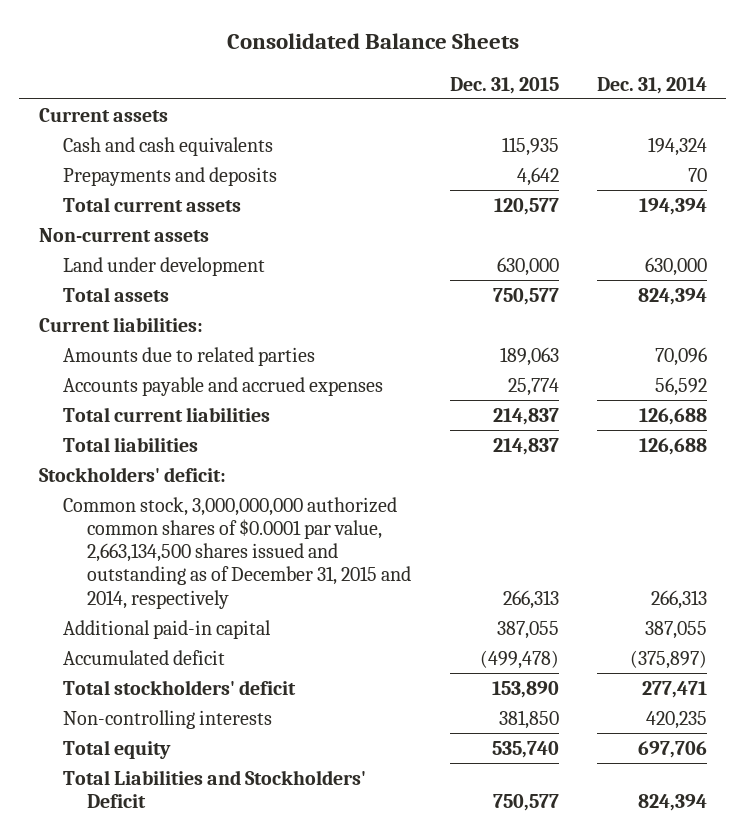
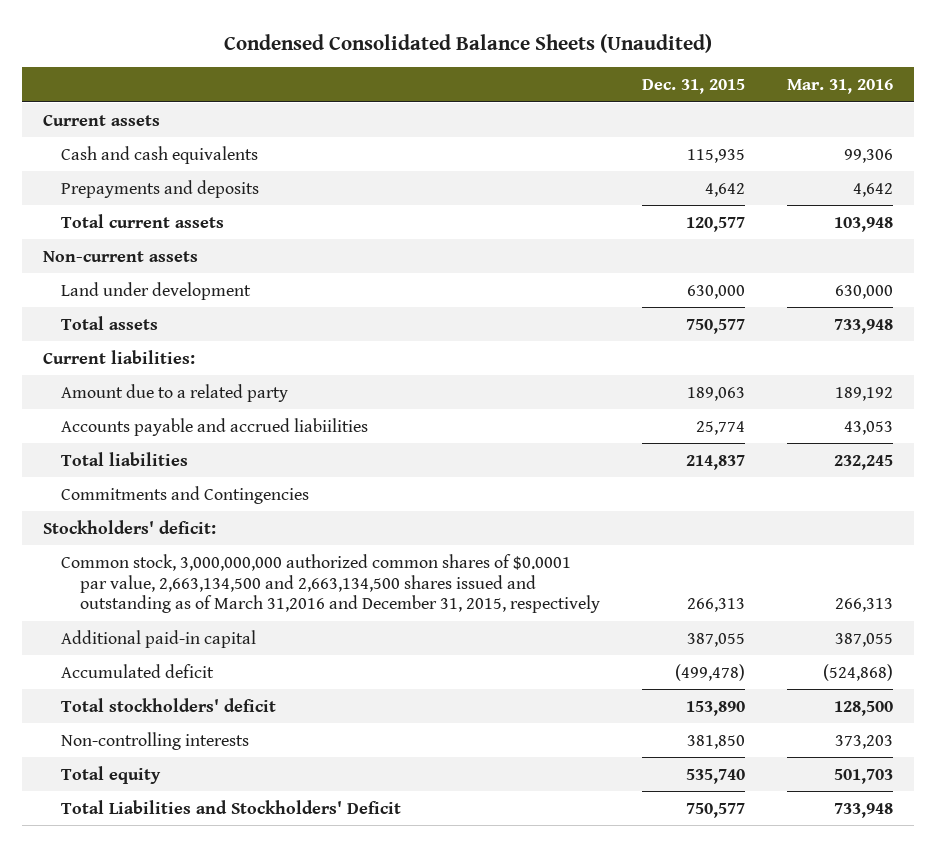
- Consolidated Balance Sheets
+ Condensed Consolidated Balance Sheets (Unaudited)
- | Dec. 31, 2015 | Dec. 31, 2014
+ | Dec. 31, 2015 | Mar. 31, 2016
- Amounts due to related parties | 189,063 | 70,096
- Accounts payable and accrued expenses | 25,774 | 56,592
- Total current liabilities | 214,837 | 126,688
+ Amount due to a related party | 189,063 | 189,192
+ Accounts payable and accrued liabiilities | 25,774 | 43,053
+ Commitments and Contingencies
- Common stock, 3,000,000,000 authorized common shares of $0.0001 par value, 2,663,134,500 shares issued and outstanding as of December 31, 2015 and 2014, respectively | 266,313 | 266,313
+ Common stock, 3,000,000,000 authorized common shares of $0.0001 par value, 2,663,134,500 and 2,663,134,500 shares issued and outstanding as of March 31,2016 and December 31, 2015, respectively | 266,313 | 266,313

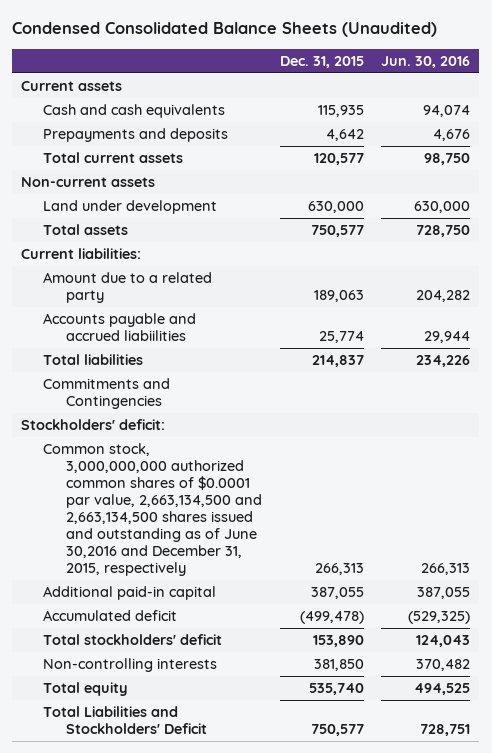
- | Dec. 31, 2015 | Mar. 31, 2016
+ | Dec. 31, 2015 | Jun. 30, 2016
- Common stock, 3,000,000,000 authorized common shares of $0.0001 par value, 2,663,134,500 and 2,663,134,500 shares issued and outstanding as of March 31,2016 and December 31, 2015, respectively | 266,313 | 266,313
+ Common stock, 3,000,000,000 authorized common shares of $0.0001 par value, 2,663,134,500 and 2,663,134,500 shares issued and outstanding as of June 30,2016 and December 31, 2015, respectively | 266,313 | 266,313

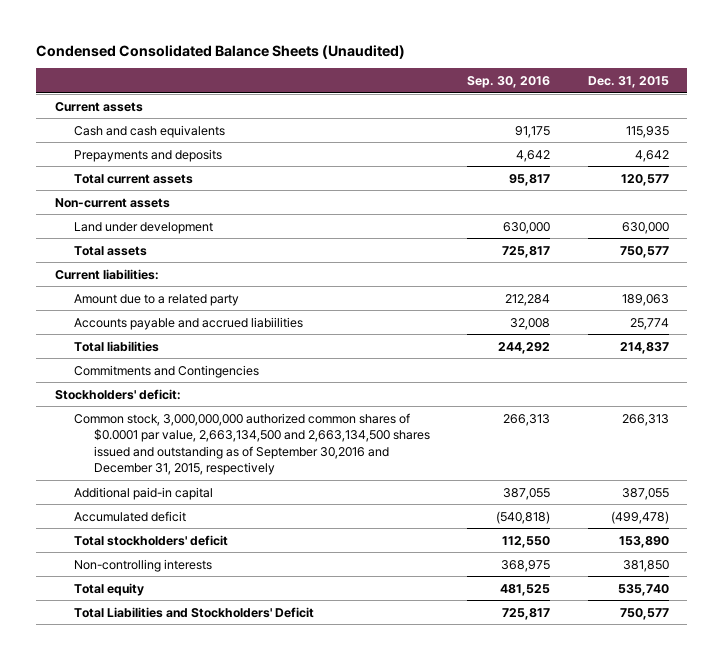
- | Dec. 31, 2015 | Jun. 30, 2016
+ | Sep. 30, 2016 | Dec. 31, 2015
- Common stock, 3,000,000,000 authorized common shares of $0.0001 par value, 2,663,134,500 and 2,663,134,500 shares issued and outstanding as of June 30,2016 and December 31, 2015, respectively | 266,313 | 266,313
+ Common stock, 3,000,000,000 authorized common shares of $0.0001 par value, 2,663,134,500 and 2,663,134,500 shares issued and outstanding as of September 30,2016 and December 31, 2015, respectively | 266,313 | 266,313

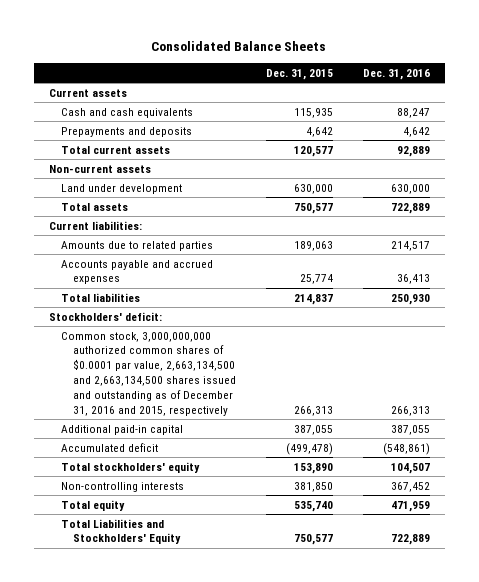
- Condensed Consolidated Balance Sheets (Unaudited)
+ Consolidated Balance Sheets
- | Sep. 30, 2016 | Dec. 31, 2015
+ | Dec. 31, 2015 | Dec. 31, 2016
- Amount due to a related party | 212,284 | 189,063
- Accounts payable and accrued liabiilities | 32,008 | 25,774
+ Amounts due to related parties | 189,063 | 214,517
+ Accounts payable and accrued expenses | 25,774 | 36,413
- Commitments and Contingencies
- Common stock, 3,000,000,000 authorized common shares of $0.0001 par value, 2,663,134,500 and 2,663,134,500 shares issued and outstanding as of September 30,2016 and December 31, 2015, respectively | 266,313 | 266,313
+ Common stock, 3,000,000,000 authorized common shares of $0.0001 par value, 2,663,134,500 and 2,663,134,500 shares issued and outstanding as of December 31, 2016 and 2015, respectively | 266,313 | 266,313
- Total stockholders' deficit | 112,550 | 153,890
+ Total stockholders' equity | 153,890 | 104,507
- Total Liabilities and Stockholders' Deficit | 725,817 | 750,577
+ Total Liabilities and Stockholders' Equity | 750,577 | 722,889

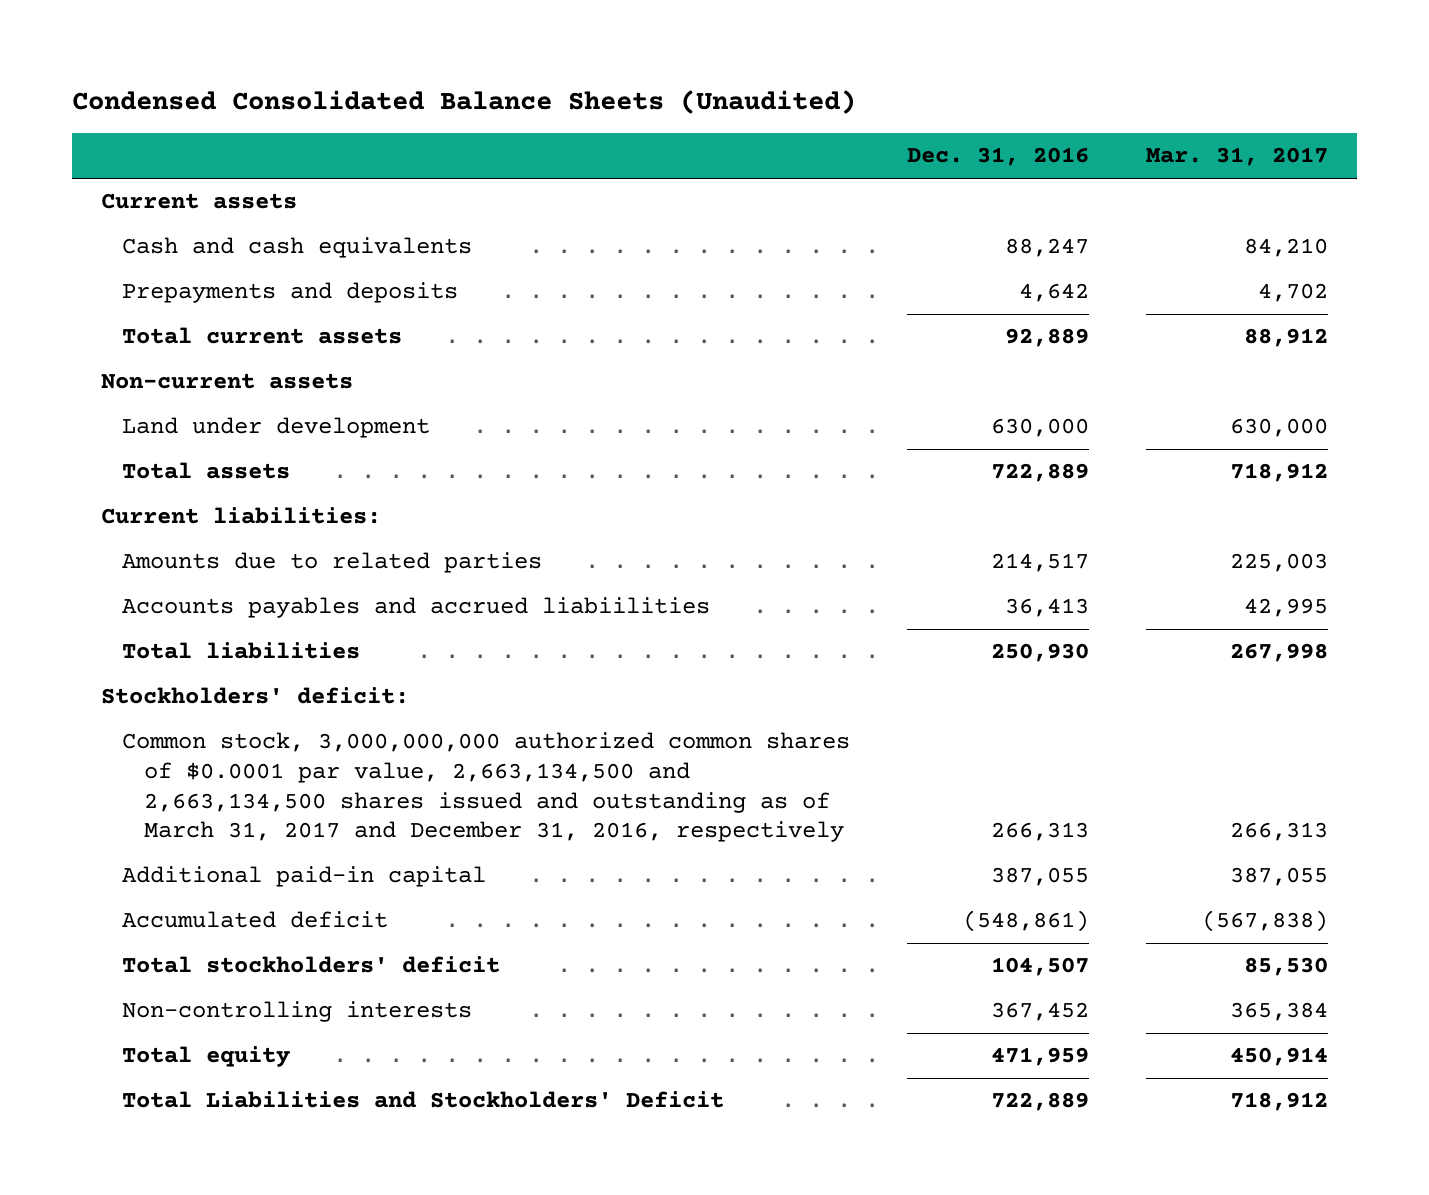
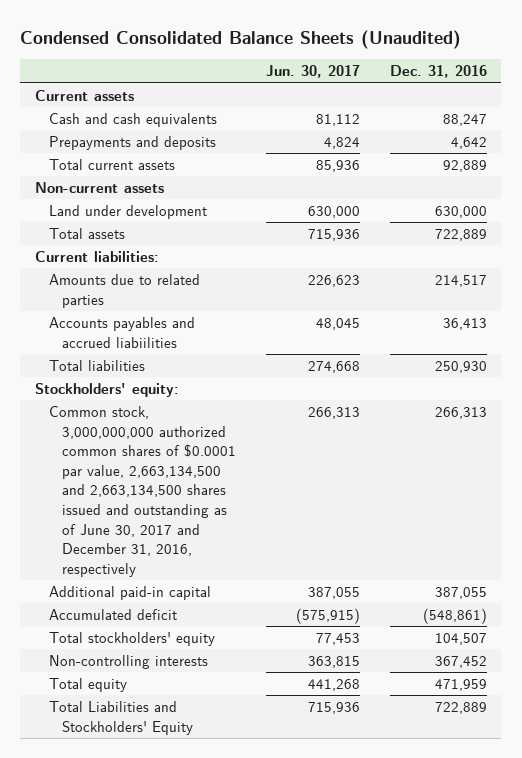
- | Dec. 31, 2016 | Mar. 31, 2017
+ | Jun. 30, 2017 | Dec. 31, 2016
- Stockholders' deficit:
- Common stock, 3,000,000,000 authorized common shares of $0.0001 par value, 2,663,134,500 and 2,663,134,500 shares issued and outstanding as of March 31, 2017 and December 31, 2016, respectively | 266,313 | 266,313
+ Stockholders' equity:
+ Common stock, 3,000,000,000 authorized common shares of $0.0001 par value, 2,663,134,500 and 2,663,134,500 shares issued and outstanding as of June 30, 2017 and December 31, 2016, respectively | 266,313 | 266,313
- Total stockholders' deficit | 104,507 | 85,530
+ Total stockholders' equity | 77,453 | 104,507
- Total Liabilities and Stockholders' Deficit | 722,889 | 718,912
+ Total Liabilities and Stockholders' Equity | 715,936 | 722,889

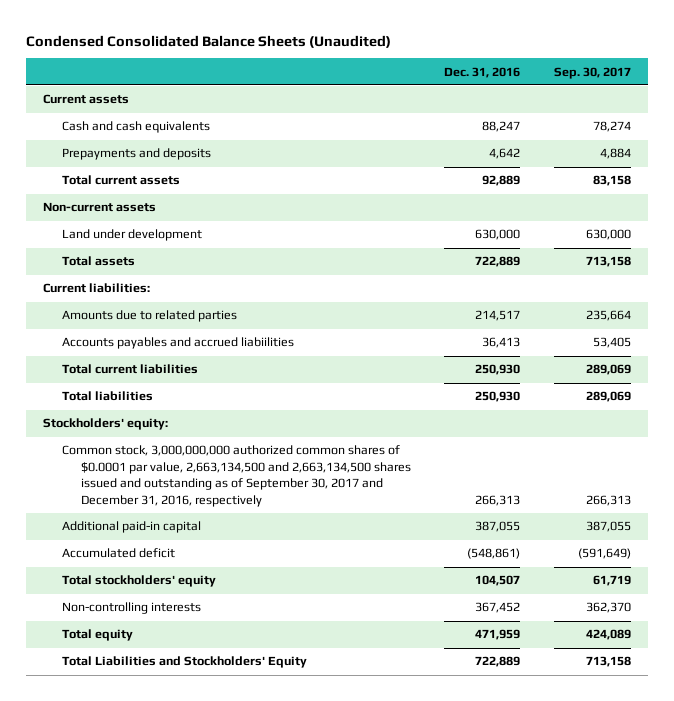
- | Jun. 30, 2017 | Dec. 31, 2016
+ | Dec. 31, 2016 | Sep. 30, 2017
+ Total current liabilities | 250,930 | 289,069
- Common stock, 3,000,000,000 authorized common shares of $0.0001 par value, 2,663,134,500 and 2,663,134,500 shares issued and outstanding as of June 30, 2017 and December 31, 2016, respectively | 266,313 | 266,313
+ Common stock, 3,000,000,000 authorized common shares of $0.0001 par value, 2,663,134,500 and 2,663,134,500 shares issued and outstanding as of September 30, 2017 and December 31, 2016, respectively | 266,313 | 266,313

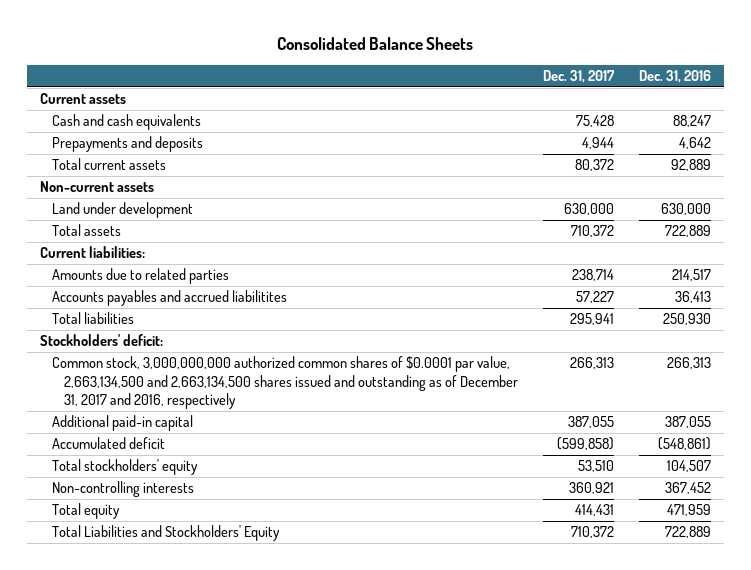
- Condensed Consolidated Balance Sheets (Unaudited)
+ Consolidated Balance Sheets
- | Dec. 31, 2016 | Sep. 30, 2017
+ | Dec. 31, 2017 | Dec. 31, 2016
- Accounts payables and accrued liabiilities | 36,413 | 53,405
- Total current liabilities | 250,930 | 289,069
+ Accounts payables and accrued liabilitites | 57,227 | 36,413
- Stockholders' equity:
- Common stock, 3,000,000,000 authorized common shares of $0.0001 par value, 2,663,134,500 and 2,663,134,500 shares issued and outstanding as of September 30, 2017 and December 31, 2016, respectively | 266,313 | 266,313
+ Stockholders' deficit:
+ Common stock, 3,000,000,000 authorized common shares of $0.0001 par value, 2,663,134,500 and 2,663,134,500 shares issued and outstanding as of December 31, 2017 and 2016, respectively | 266,313 | 266,313

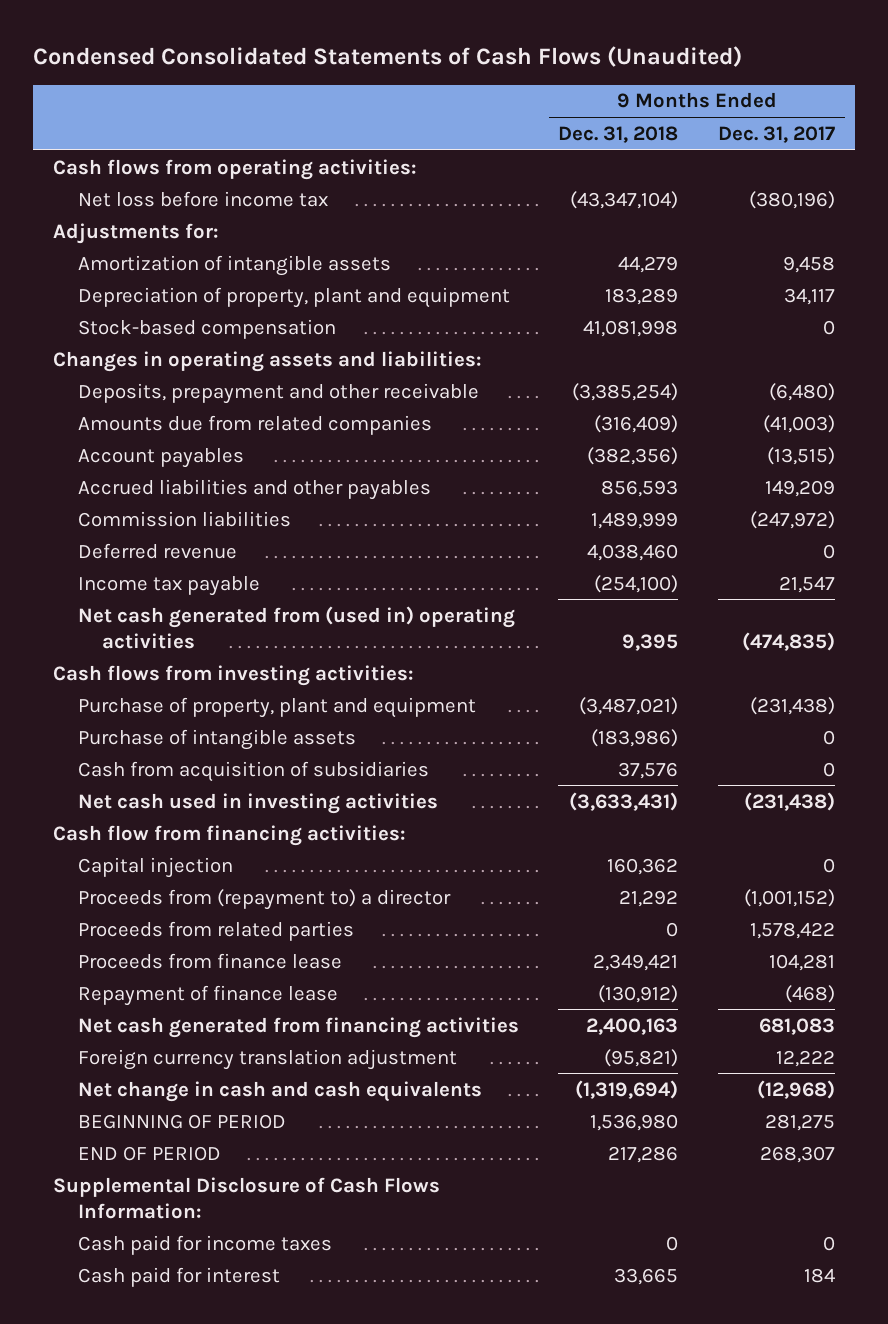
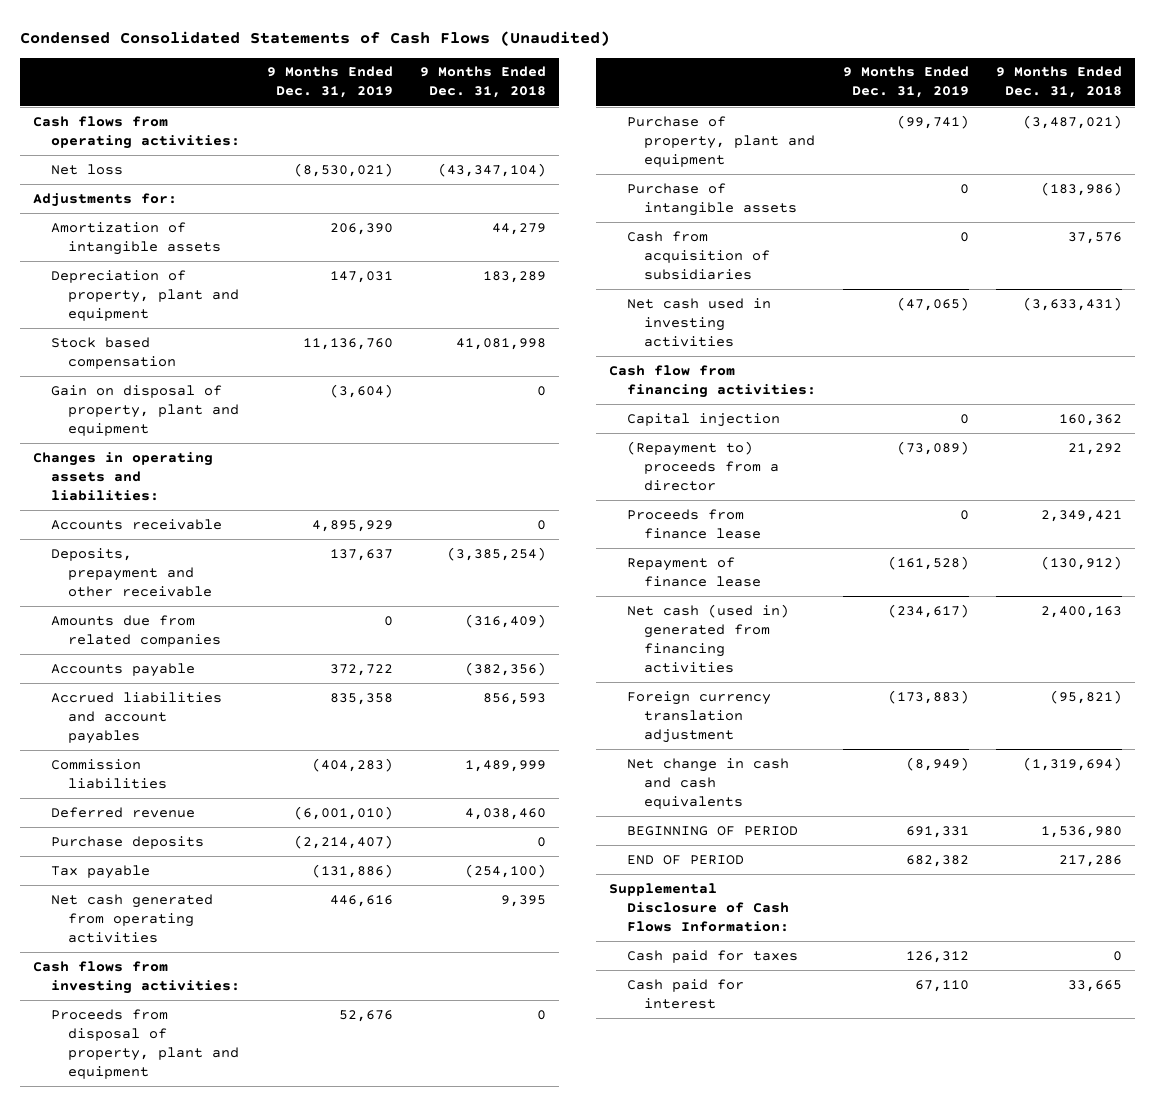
- | 9 Months Ended Dec. 31, 2018 | 9 Months Ended Dec. 31, 2017
+ | 9 Months Ended Dec. 31, 2019 | 9 Months Ended Dec. 31, 2018
- Net loss before income tax | (43,347,104) | (380,196)
+ Net loss | (8,530,021) | (43,347,104)
- Stock-based compensation | 41,081,998 | 0
+ Stock based compensation | 11,136,760 | 41,081,998
+ Gain on disposal of property, plant and equipment | (3,604) | 0
+ Accounts receivable | 4,895,929 | 0
- Account payables | (382,356) | (13,515)
- Accrued liabilities and other payables | 856,593 | 149,209
+ Accounts payable | 372,722 | (382,356)
+ Accrued liabilities and account payables | 835,358 | 856,593
- Income tax payable | (254,100) | 21,547
- Net cash generated from (used in) operating activities | 9,395 | (474,835)
+ Purchase deposits | (2,214,407) | 0
+ Tax payable | (131,886) | (254,100)
+ Net cash generated from operating activities | 446,616 | 9,395
+ Proceeds from disposal of property, plant and equipment | 52,676 | 0
- Proceeds from (repayment to) a director | 21,292 | (1,001,152)
- Proceeds from related parties | 0 | 1,578,422
+ (Repayment to) proceeds from a director | (73,089) | 21,292
- Net cash generated from financing activities | 2,400,163 | 681,083
+ Net cash (used in) generated from financing activities | (234,617) | 2,400,163
- Cash paid for income taxes | 0 | 0
+ Cash paid for taxes | 126,312 | 0

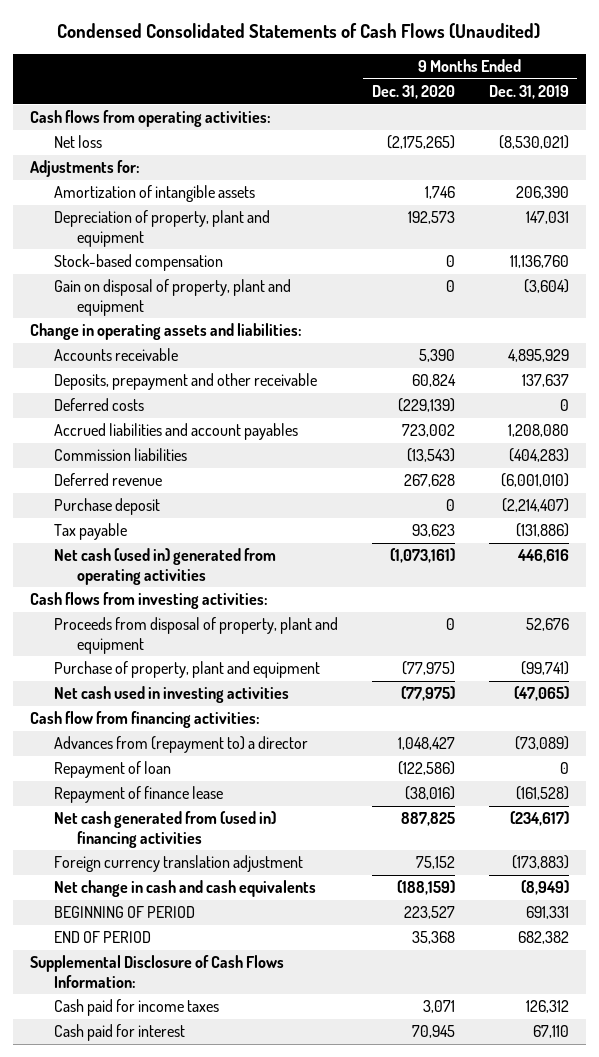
- | 9 Months Ended Dec. 31, 2019 | 9 Months Ended Dec. 31, 2018
+ | 9 Months Ended Dec. 31, 2020 | 9 Months Ended Dec. 31, 2019
- Stock based compensation | 11,136,760 | 41,081,998
+ Stock-based compensation | 0 | 11,136,760
- Changes in operating assets and liabilities:
+ Change in operating assets and liabilities:
- Amounts due from related companies | 0 | (316,409)
- Accounts payable | 372,722 | (382,356)
- Accrued liabilities and account payables | 835,358 | 856,593
+ Deferred costs | (229,139) | 0
+ Accrued liabilities and account payables | 723,002 | 1,208,080
- Purchase deposits | (2,214,407) | 0
+ Purchase deposit | 0 | (2,214,407)
- Net cash generated from operating activities | 446,616 | 9,395
+ Net cash (used in) generated from operating activities | (1,073,161) | 446,616
- Purchase of intangible assets | 0 | (183,986)
- Cash from acquisition of subsidiaries | 0 | 37,576
- Capital injection | 0 | 160,362
- (Repayment to) proceeds from a director | (73,089) | 21,292
- Proceeds from finance lease | 0 | 2,349,421
+ Advances from (repayment to) a director | 1,048,427 | (73,089)
+ Repayment of loan | (122,586) | 0
- Net cash (used in) generated from financing activities | (234,617) | 2,400,163
+ Net cash generated from (used in) financing activities | 887,825 | (234,617)
- Cash paid for taxes | 126,312 | 0
+ Cash paid for income taxes | 3,071 | 126,312

